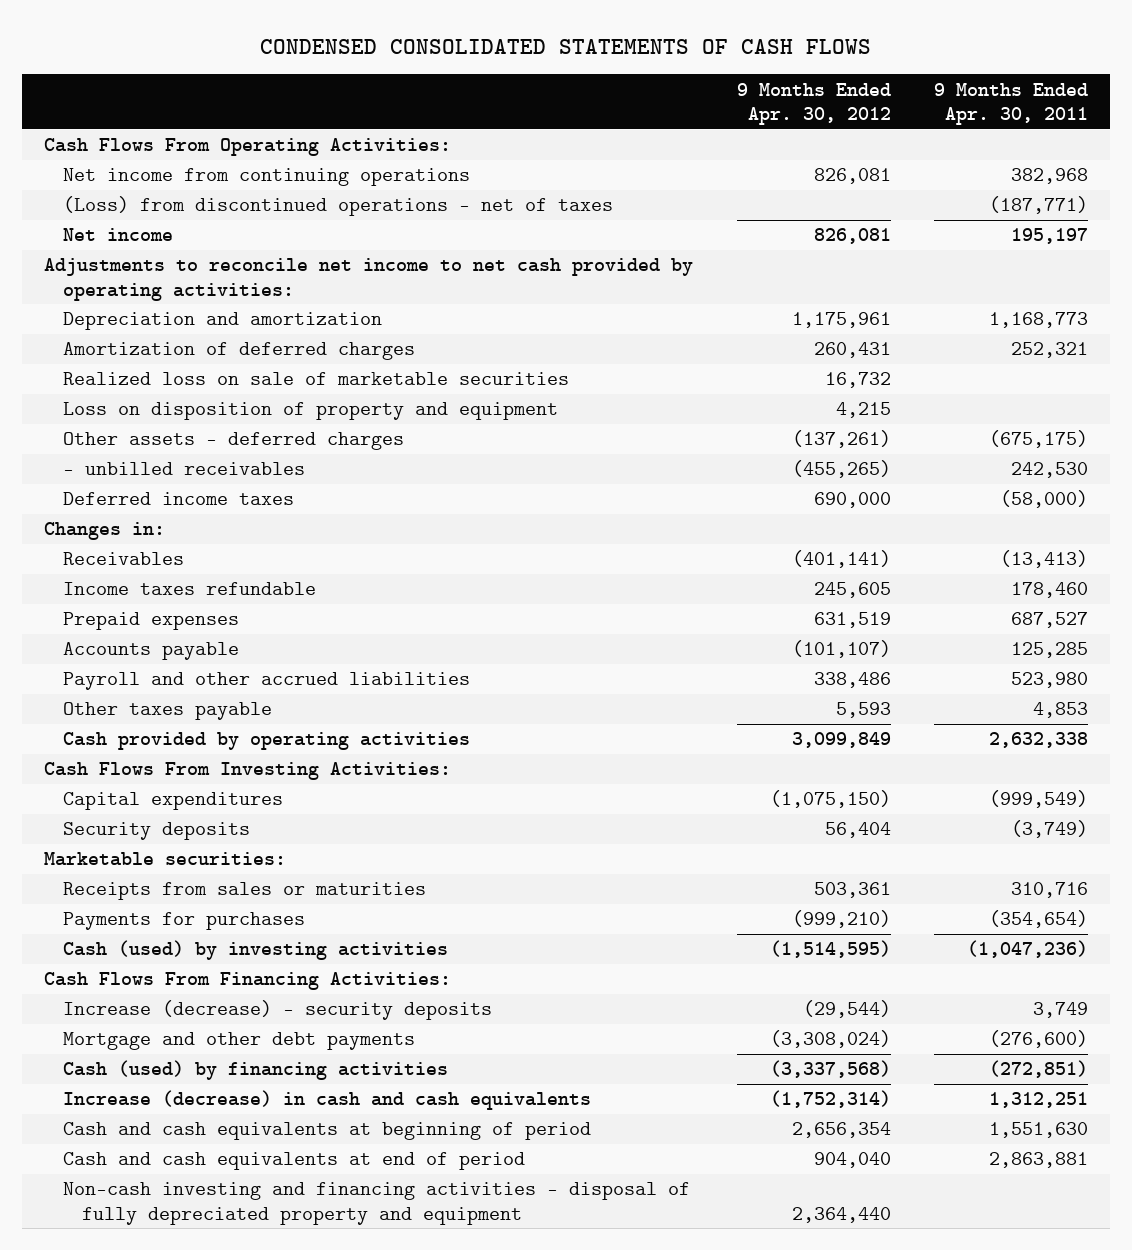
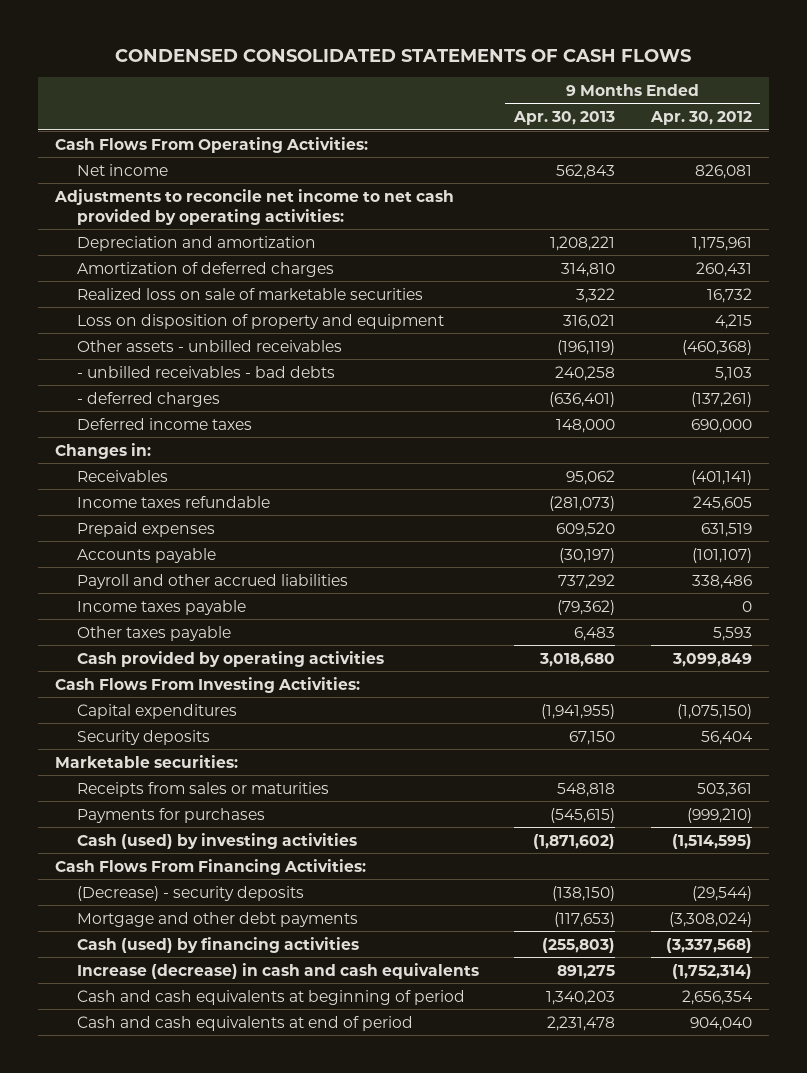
- | 9 Months Ended Apr. 30, 2012 | 9 Months Ended Apr. 30, 2011
+ | 9 Months Ended Apr. 30, 2013 | 9 Months Ended Apr. 30, 2012
- Net income from continuing operations | 826,081 | 382,968
- (Loss) from discontinued operations - net of taxes | | (187,771)
- Other assets - deferred charges | (137,261) | (675,175)
- - unbilled receivables | (455,265) | 242,530
+ Other assets - unbilled receivables | (196,119) | (460,368)
+ - unbilled receivables - bad debts | 240,258 | 5,103
+ - deferred charges | (636,401) | (137,261)
+ Income taxes payable | (79,362) | 0
- Increase (decrease) - security deposits | (29,544) | 3,749
+ (Decrease) - security deposits | (138,150) | (29,544)
- Non-cash investing and financing activities - disposal of fully depreciated property and equipment | 2,364,440 |

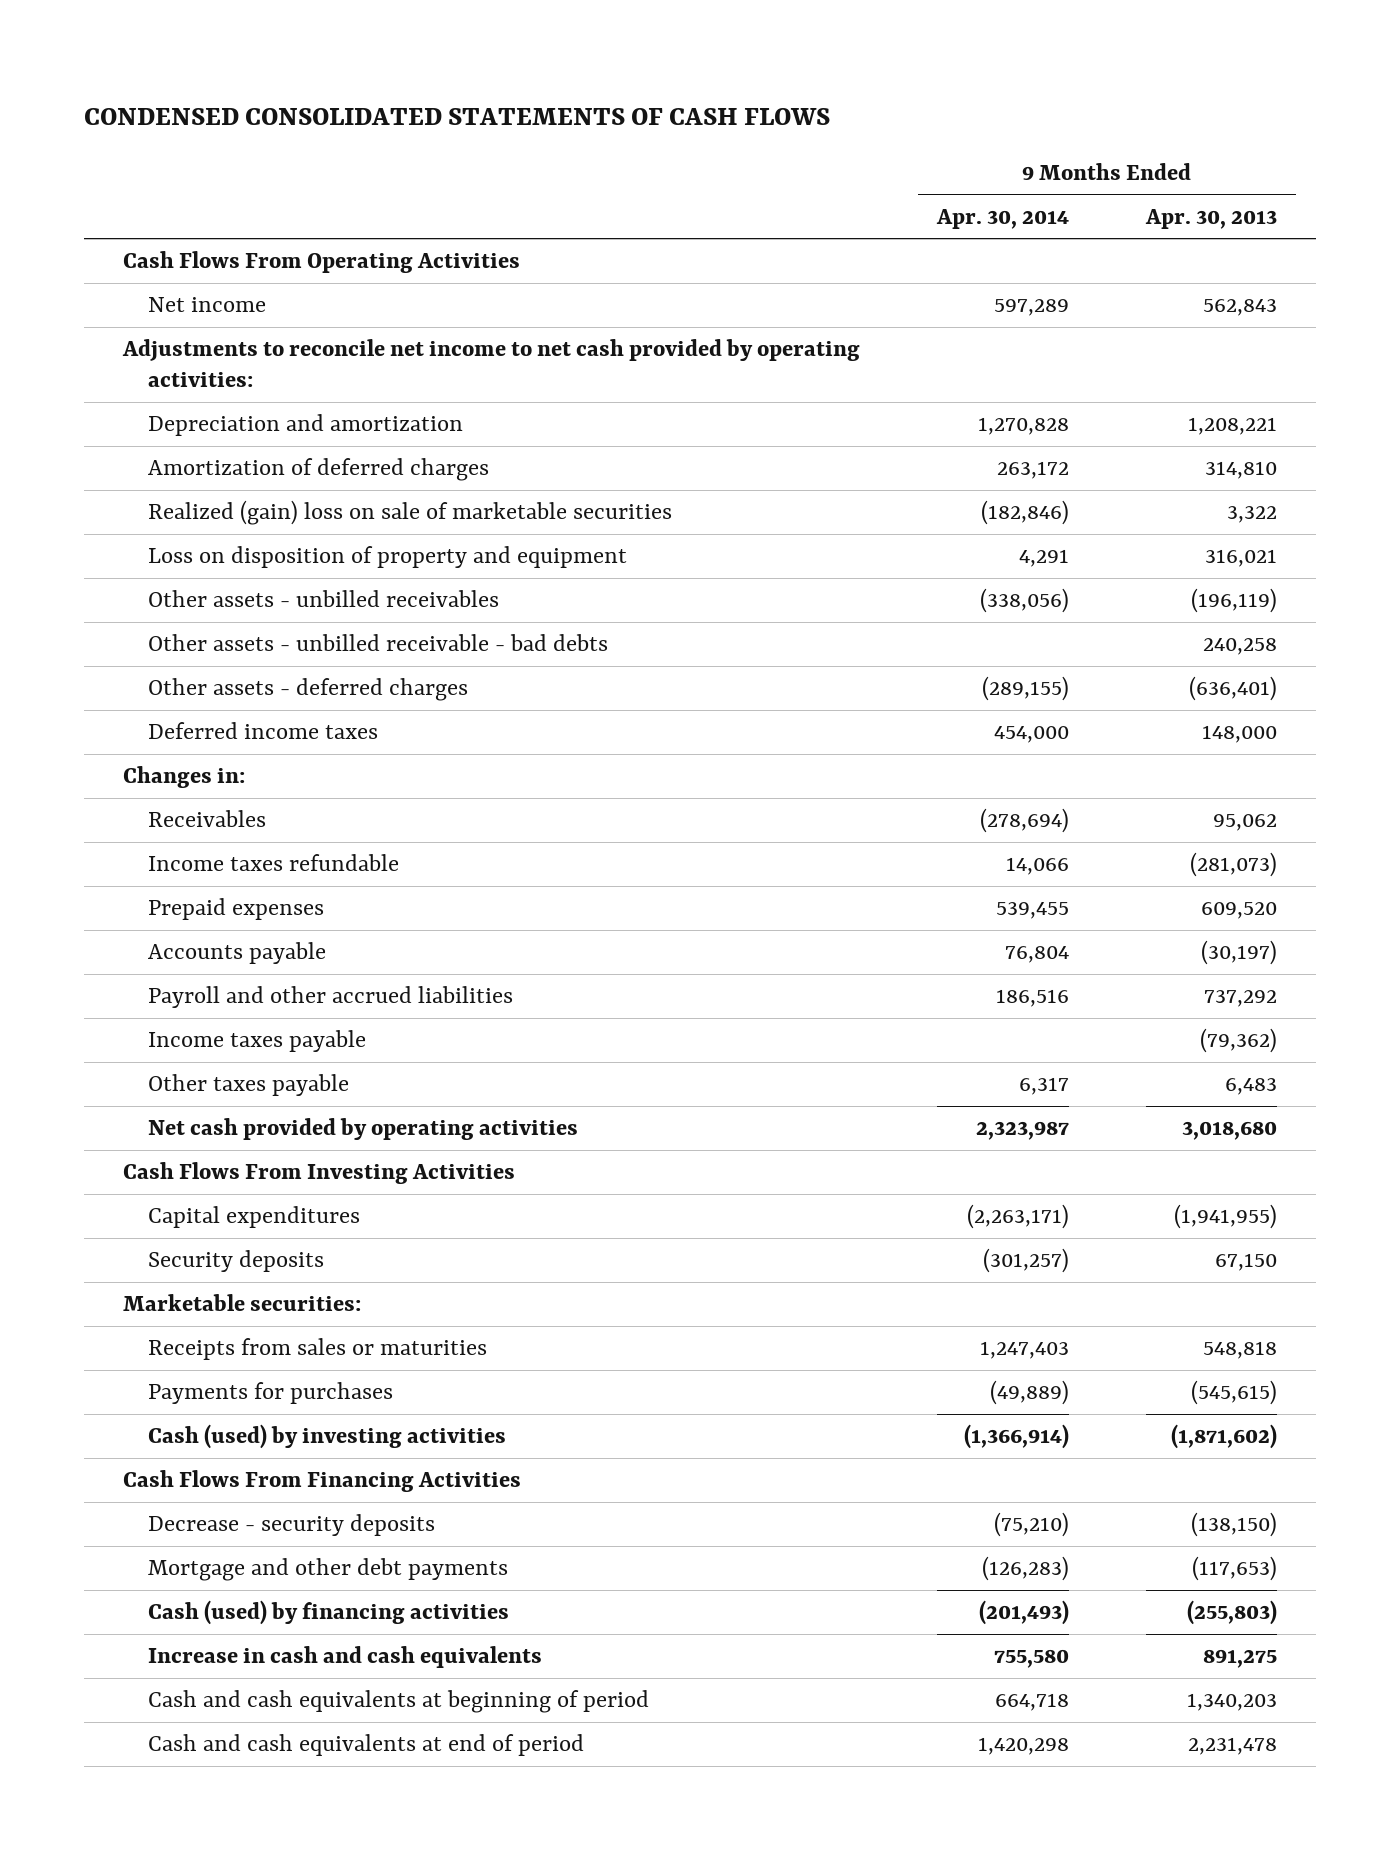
- | 9 Months Ended Apr. 30, 2013 | 9 Months Ended Apr. 30, 2012
+ | 9 Months Ended Apr. 30, 2014 | 9 Months Ended Apr. 30, 2013
- Cash Flows From Operating Activities:
+ Cash Flows From Operating Activities
- Realized loss on sale of marketable securities | 3,322 | 16,732
+ Realized (gain) loss on sale of marketable securities | (182,846) | 3,322
- - unbilled receivables - bad debts | 240,258 | 5,103
- - deferred charges | (636,401) | (137,261)
+ Other assets - unbilled receivable - bad debts | | 240,258
+ Other assets - deferred charges | (289,155) | (636,401)
- Cash provided by operating activities | 3,018,680 | 3,099,849
- Cash Flows From Investing Activities:
+ Net cash provided by operating activities | 2,323,987 | 3,018,680
+ Cash Flows From Investing Activities
- Cash Flows From Financing Activities:
- (Decrease) - security deposits | (138,150) | (29,544)
+ Cash Flows From Financing Activities
+ Decrease - security deposits | (75,210) | (138,150)
- Increase (decrease) in cash and cash equivalents | 891,275 | (1,752,314)
+ Increase in cash and cash equivalents | 755,580 | 891,275

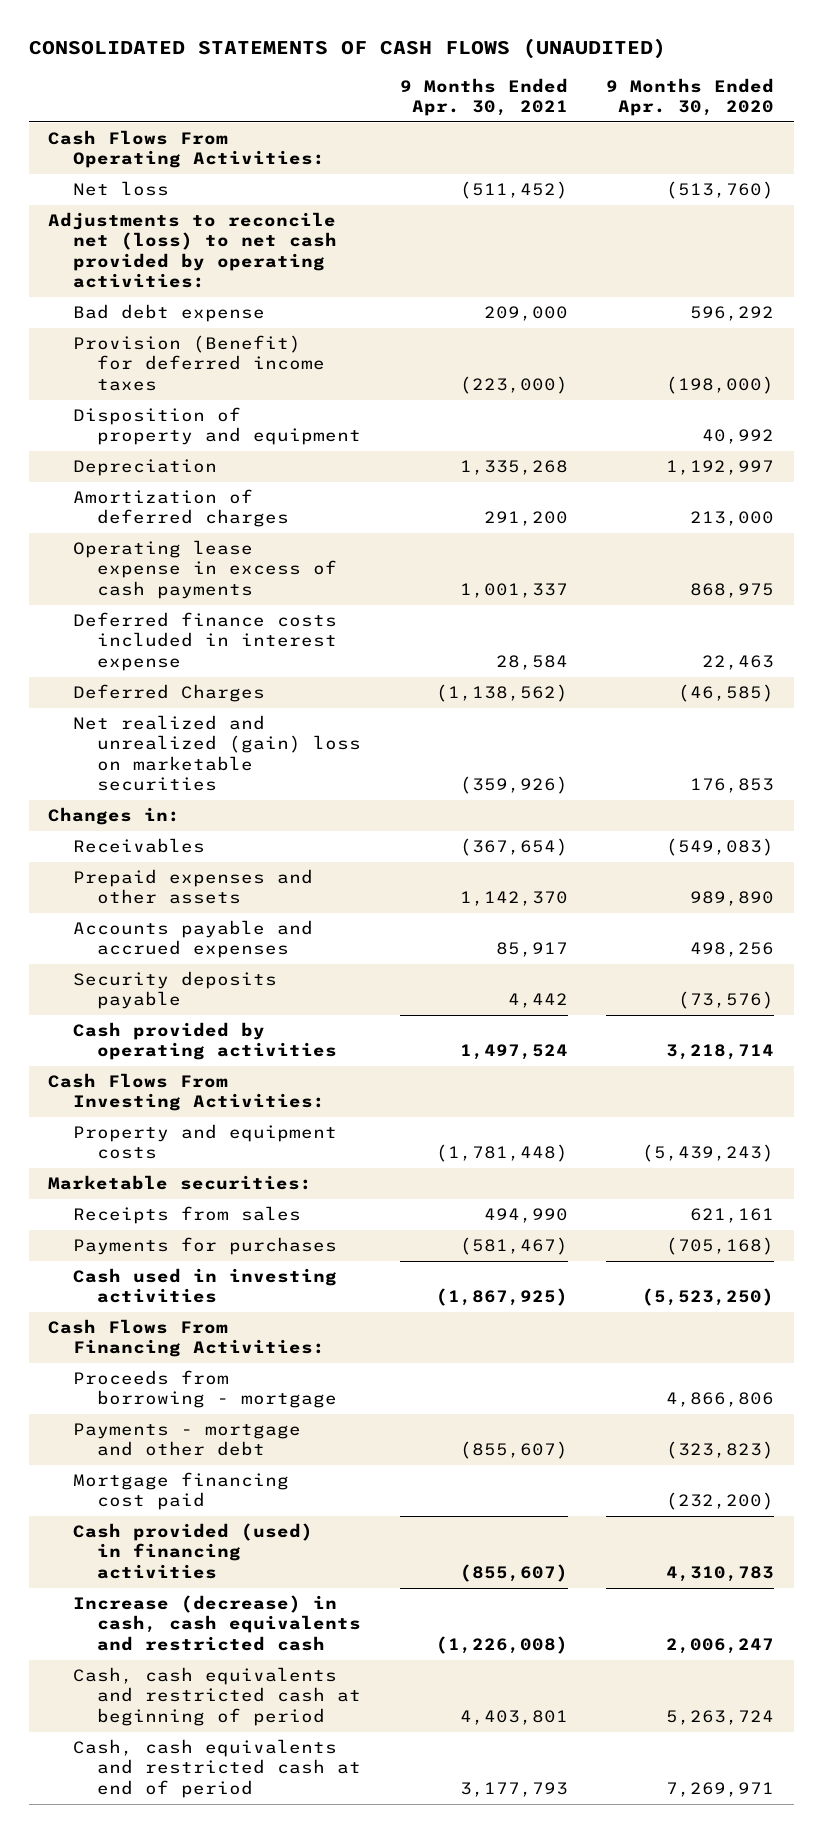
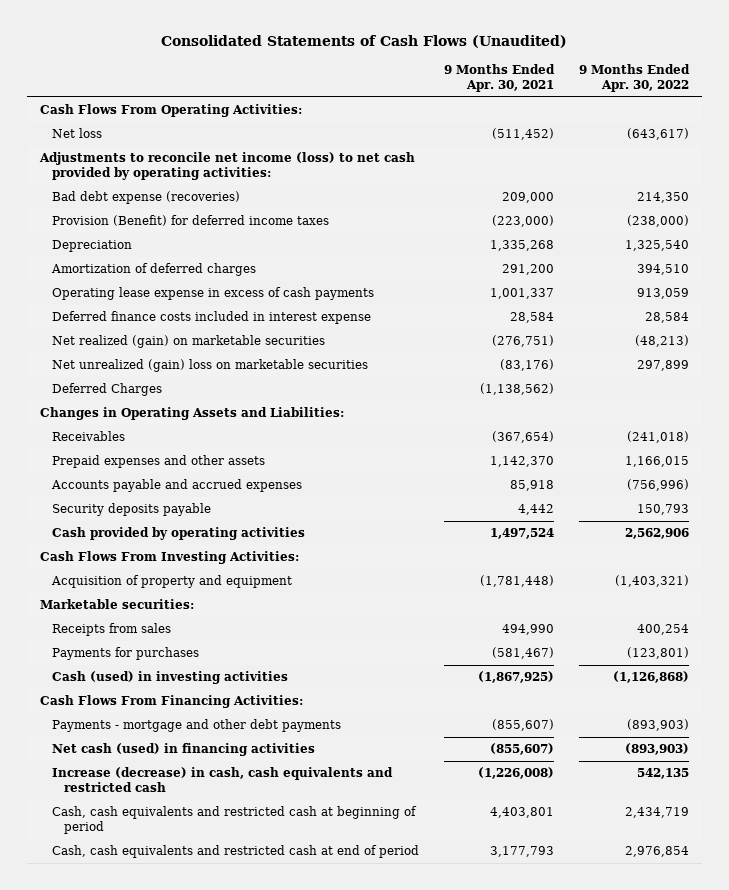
- CONSOLIDATED STATEMENTS OF CASH FLOWS (UNAUDITED)
+ Consolidated Statements of Cash Flows (Unaudited)
- | 9 Months Ended Apr. 30, 2021 | 9 Months Ended Apr. 30, 2020
+ | 9 Months Ended Apr. 30, 2021 | 9 Months Ended Apr. 30, 2022
- Adjustments to reconcile net (loss) to net cash provided by operating activities:
- Bad debt expense | 209,000 | 596,292
+ Adjustments to reconcile net income (loss) to net cash provided by operating activities:
+ Bad debt expense (recoveries) | 209,000 | 214,350
- Disposition of property and equipment | | 40,992
+ Net realized (gain) on marketable securities | (276,751) | (48,213)
+ Net unrealized (gain) loss on marketable securities | (83,176) | 297,899
- Net realized and unrealized (gain) loss on marketable securities | (359,926) | 176,853
- Changes in:
+ Changes in Operating Assets and Liabilities:
- Accounts payable and accrued expenses | 85,917 | 498,256
+ Accounts payable and accrued expenses | 85,918 | (756,996)
- Property and equipment costs | (1,781,448) | (5,439,243)
+ Acquisition of property and equipment | (1,781,448) | (1,403,321)
- Cash used in investing activities | (1,867,925) | (5,523,250)
+ Cash (used) in investing activities | (1,867,925) | (1,126,868)
- Proceeds from borrowing - mortgage | | 4,866,806
- Payments - mortgage and other debt | (855,607) | (323,823)
- Mortgage financing cost paid | | (232,200)
- Cash provided (used) in financing activities | (855,607) | 4,310,783
+ Payments - mortgage and other debt payments | (855,607) | (893,903)
+ Net cash (used) in financing activities | (855,607) | (893,903)

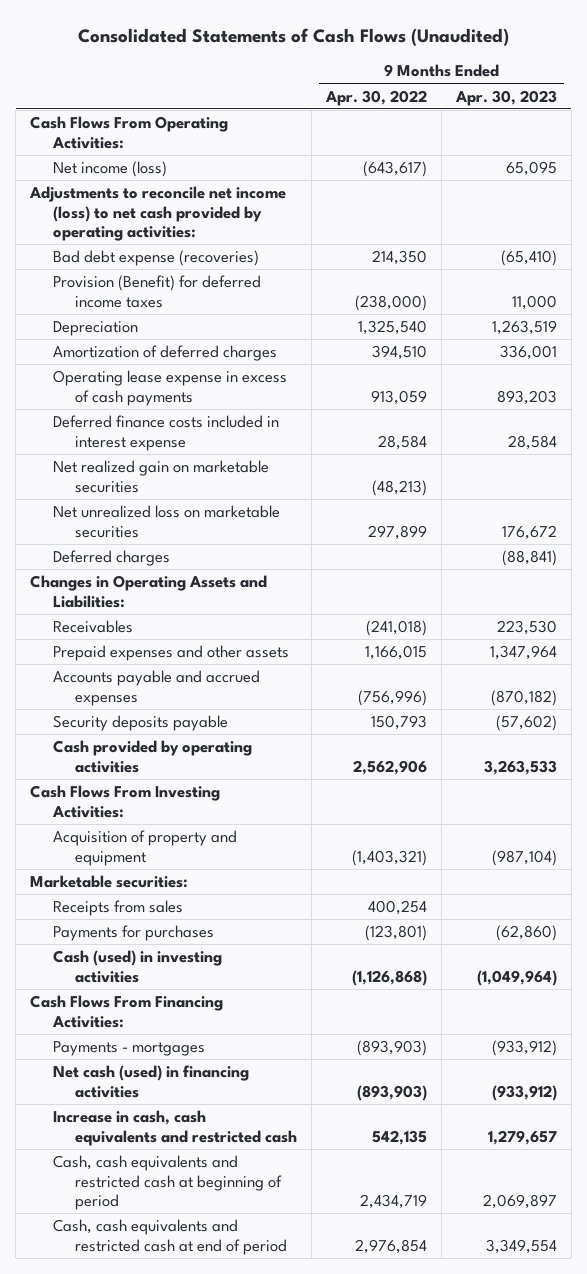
- | 9 Months Ended Apr. 30, 2021 | 9 Months Ended Apr. 30, 2022
+ | 9 Months Ended Apr. 30, 2022 | 9 Months Ended Apr. 30, 2023
- Net loss | (511,452) | (643,617)
+ Net income (loss) | (643,617) | 65,095
- Net realized (gain) on marketable securities | (276,751) | (48,213)
- Net unrealized (gain) loss on marketable securities | (83,176) | 297,899
- Deferred Charges | (1,138,562) |
+ Net realized gain on marketable securities | (48,213) |
+ Net unrealized loss on marketable securities | 297,899 | 176,672
+ Deferred charges | | (88,841)
- Payments - mortgage and other debt payments | (855,607) | (893,903)
+ Payments - mortgages | (893,903) | (933,912)
- Increase (decrease) in cash, cash equivalents and restricted cash | (1,226,008) | 542,135
+ Increase in cash, cash equivalents and restricted cash | 542,135 | 1,279,657

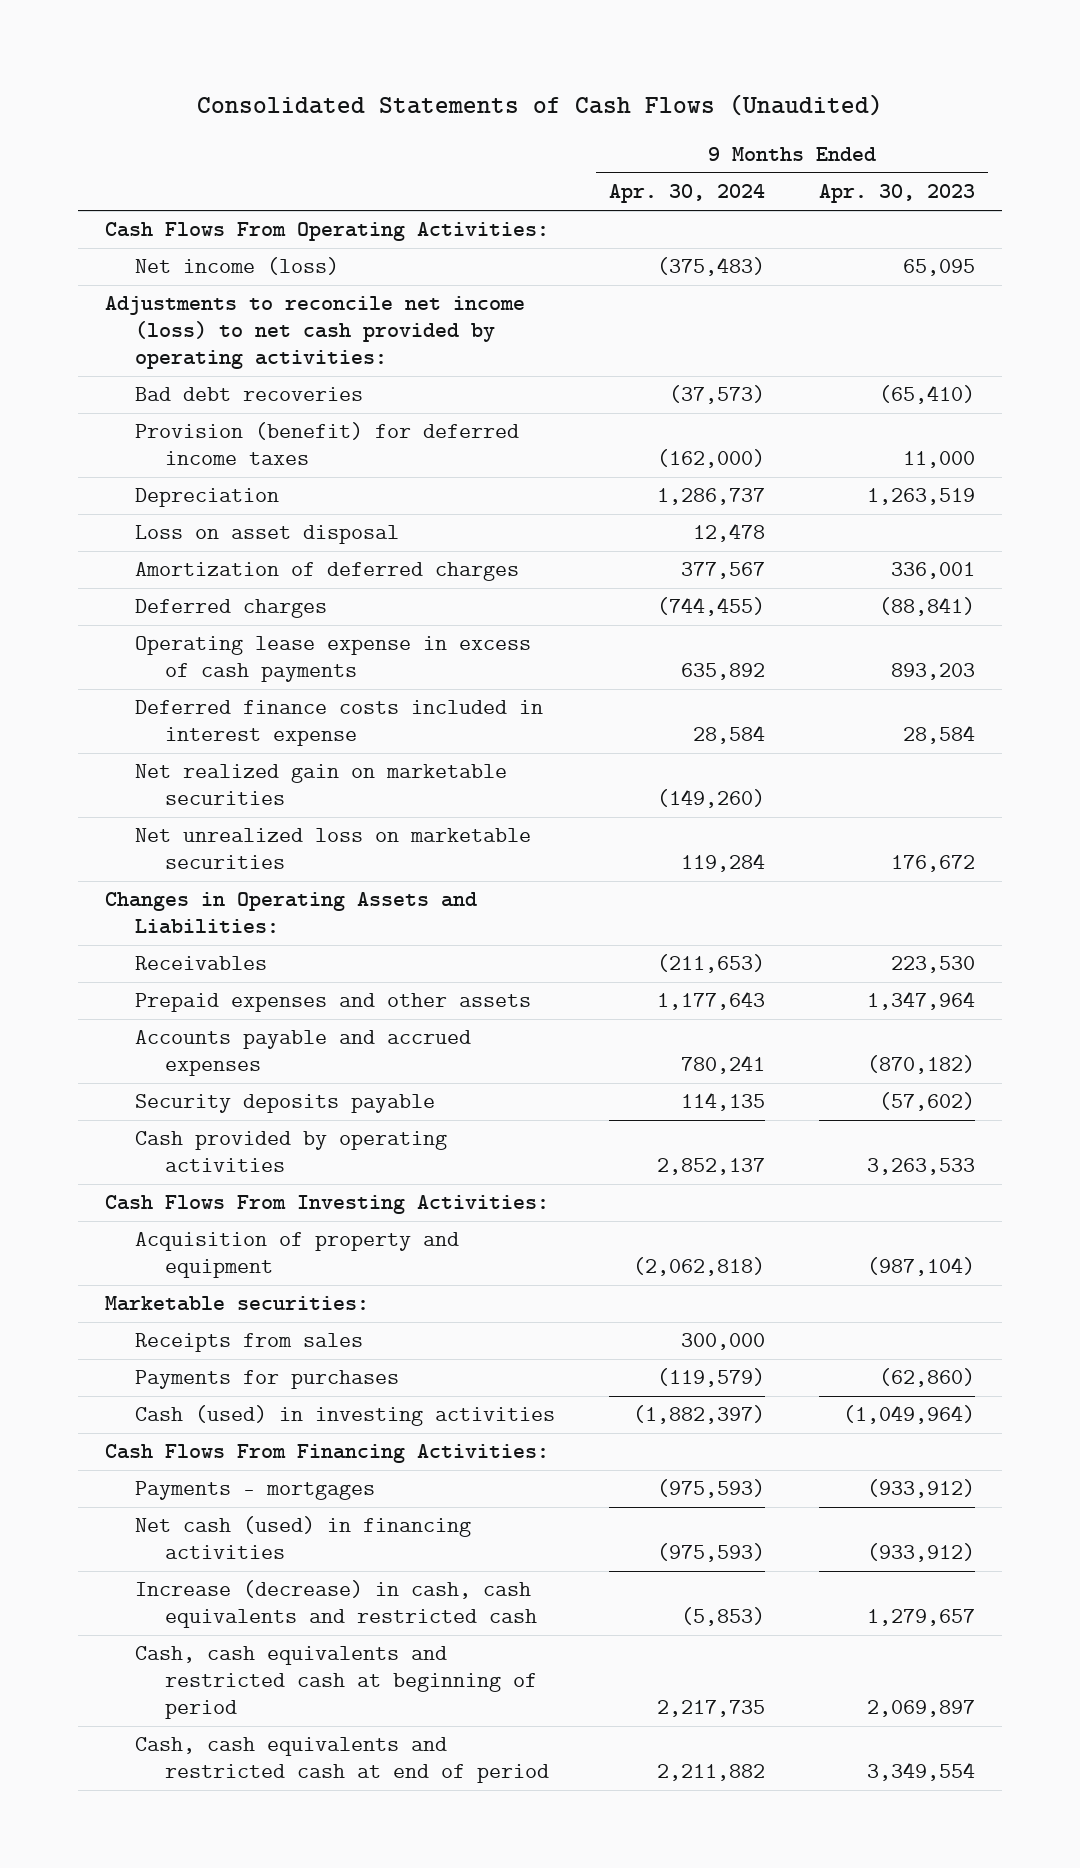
- | 9 Months Ended Apr. 30, 2022 | 9 Months Ended Apr. 30, 2023
+ | 9 Months Ended Apr. 30, 2024 | 9 Months Ended Apr. 30, 2023
- Bad debt expense (recoveries) | 214,350 | (65,410)
- Provision (Benefit) for deferred income taxes | (238,000) | 11,000
+ Bad debt recoveries | (37,573) | (65,410)
+ Provision (benefit) for deferred income taxes | (162,000) | 11,000
+ Loss on asset disposal | 12,478 |
moved up: Deferred charges | (744,455) | (88,841)
- Increase in cash, cash equivalents and restricted cash | 542,135 | 1,279,657
+ Increase (decrease) in cash, cash equivalents and restricted cash | (5,853) | 1,279,657

